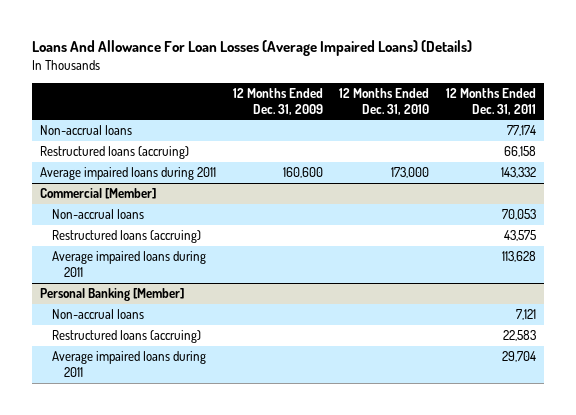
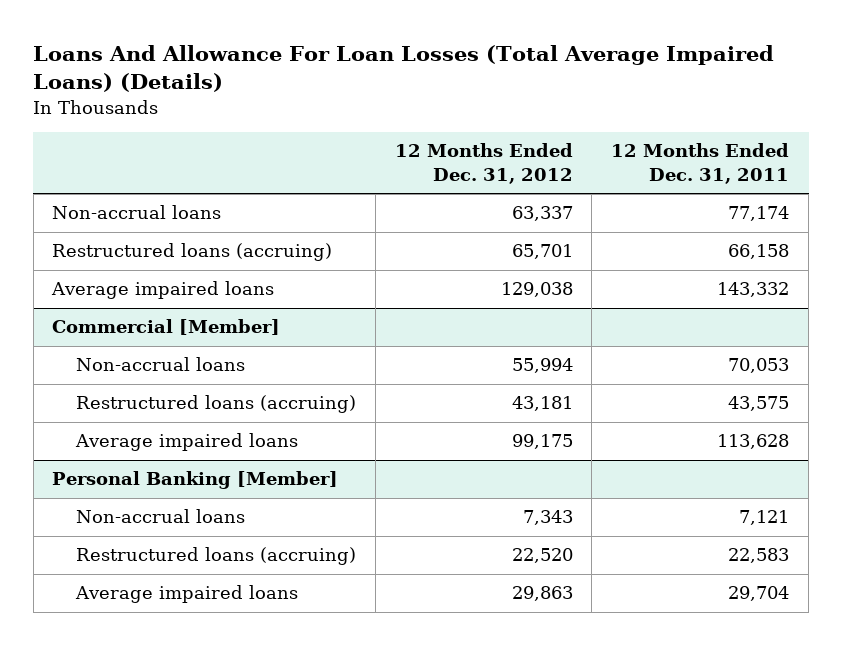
- Loans And Allowance For Loan Losses (Average Impaired Loans) (Details)
+ Loans And Allowance For Loan Losses (Total Average Impaired Loans) (Details)
- | 12 Months Ended Dec. 31, 2009 | 12 Months Ended Dec. 31, 2010 | 12 Months Ended Dec. 31, 2011
+ | 12 Months Ended Dec. 31, 2012 | 12 Months Ended Dec. 31, 2011
- Average impaired loans during 2011 | 160,600 | 173,000 | 143,332
+ Average impaired loans | 129,038 | 143,332
@ Commercial [Member]
- Average impaired loans during 2011 | | | 113,628
+ Average impaired loans | 99,175 | 113,628
@ Personal Banking [Member]
- Average impaired loans during 2011 | | | 29,704
+ Average impaired loans | 29,863 | 29,704

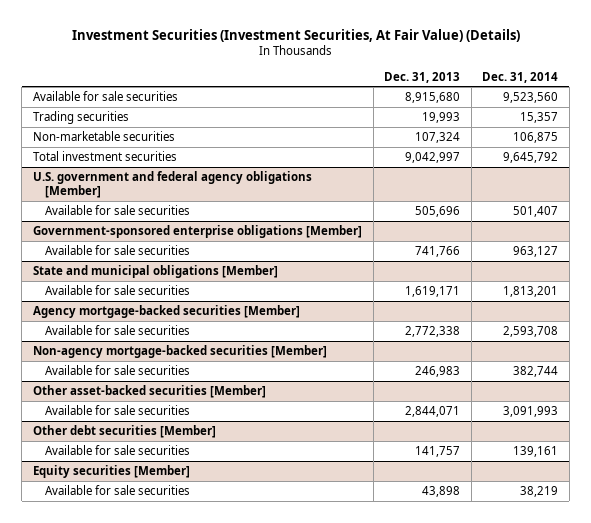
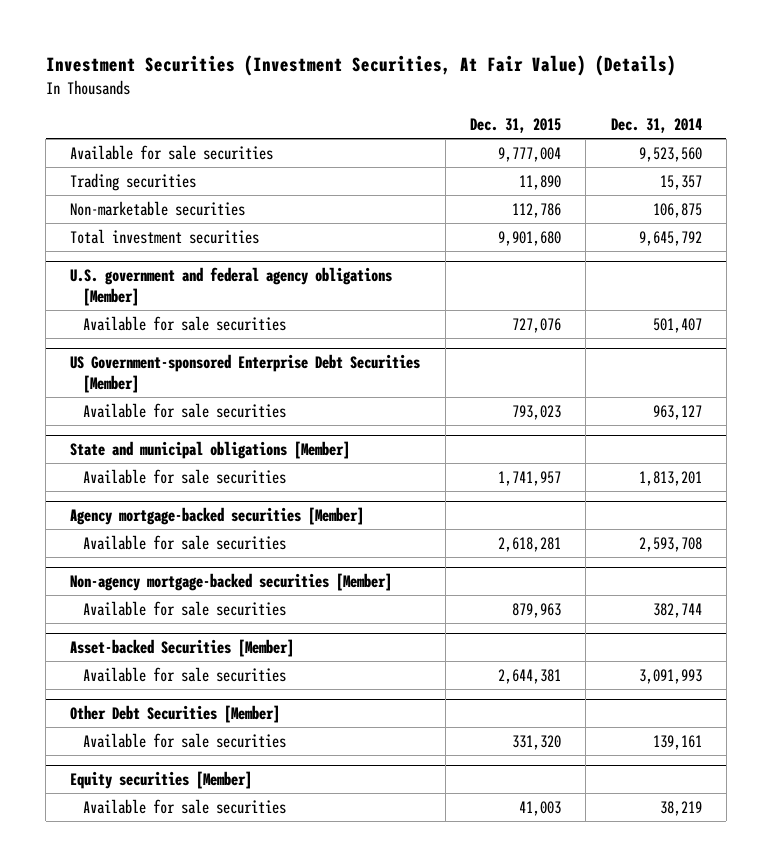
- | Dec. 31, 2013 | Dec. 31, 2014
+ | Dec. 31, 2015 | Dec. 31, 2014
- Government-sponsored enterprise obligations [Member]
+ US Government-sponsored Enterprise Debt Securities [Member]
- Other asset-backed securities [Member]
+ Asset-backed Securities [Member]
- Other debt securities [Member]
+ Other Debt Securities [Member]

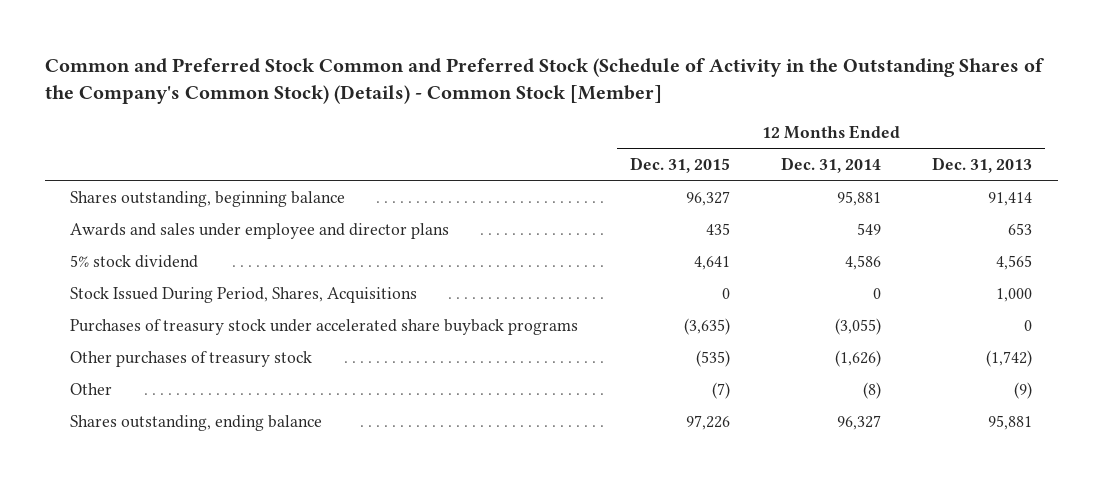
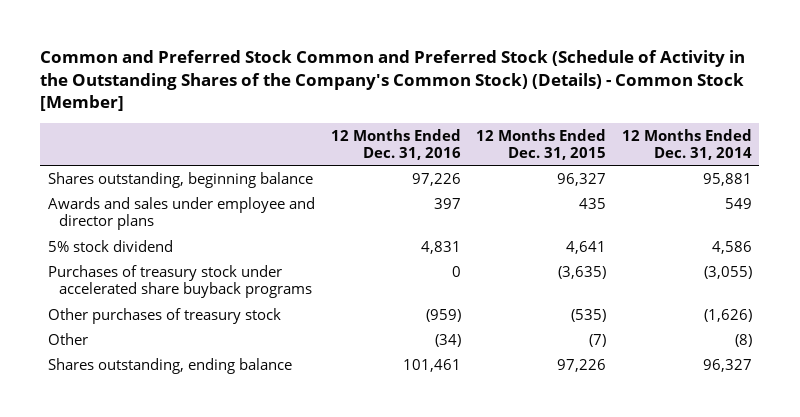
- | 12 Months Ended Dec. 31, 2015 | 12 Months Ended Dec. 31, 2014 | 12 Months Ended Dec. 31, 2013
+ | 12 Months Ended Dec. 31, 2016 | 12 Months Ended Dec. 31, 2015 | 12 Months Ended Dec. 31, 2014
- Stock Issued During Period, Shares, Acquisitions | 0 | 0 | 1,000

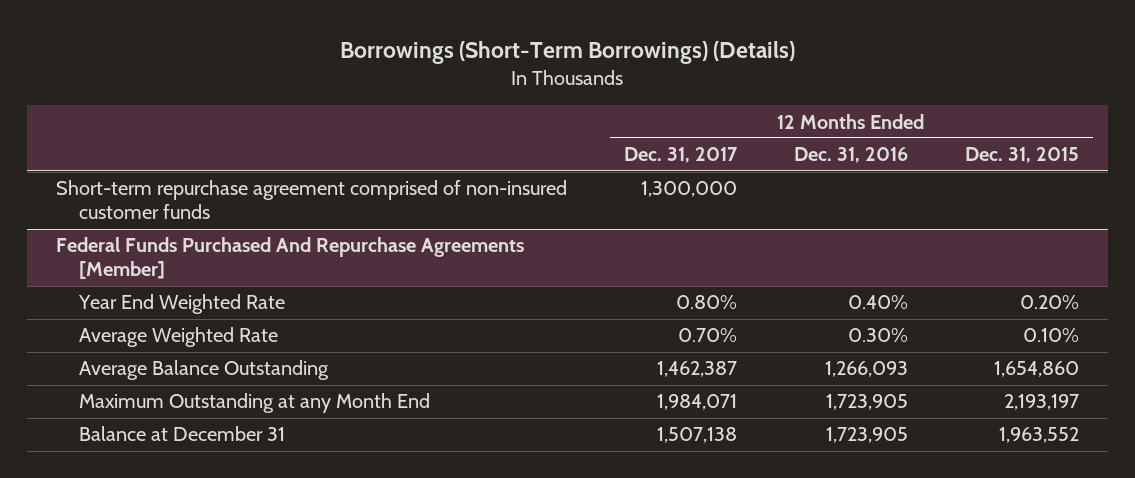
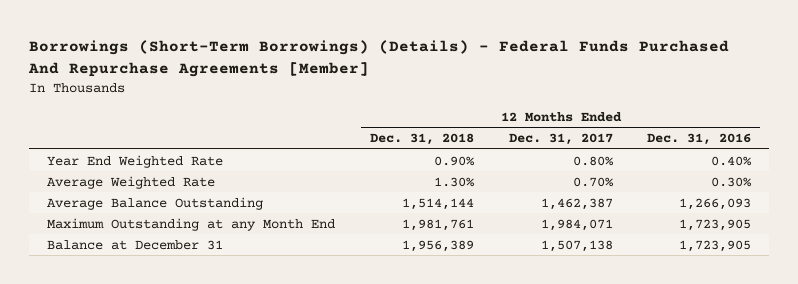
- Borrowings (Short-Term Borrowings) (Details)
+ Borrowings (Short-Term Borrowings) (Details) - Federal Funds Purchased And Repurchase Agreements [Member]
- | 12 Months Ended Dec. 31, 2017 | 12 Months Ended Dec. 31, 2016 | 12 Months Ended Dec. 31, 2015
+ | 12 Months Ended Dec. 31, 2018 | 12 Months Ended Dec. 31, 2017 | 12 Months Ended Dec. 31, 2016
- Short-term repurchase agreement comprised of non-insured customer funds | 1,300,000 | |
- Federal Funds Purchased And Repurchase Agreements [Member]

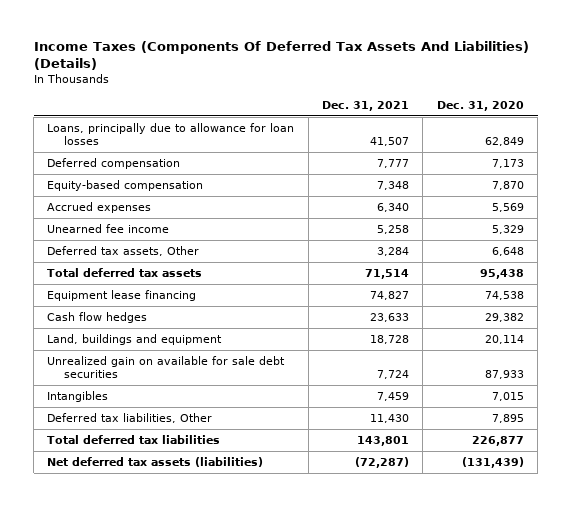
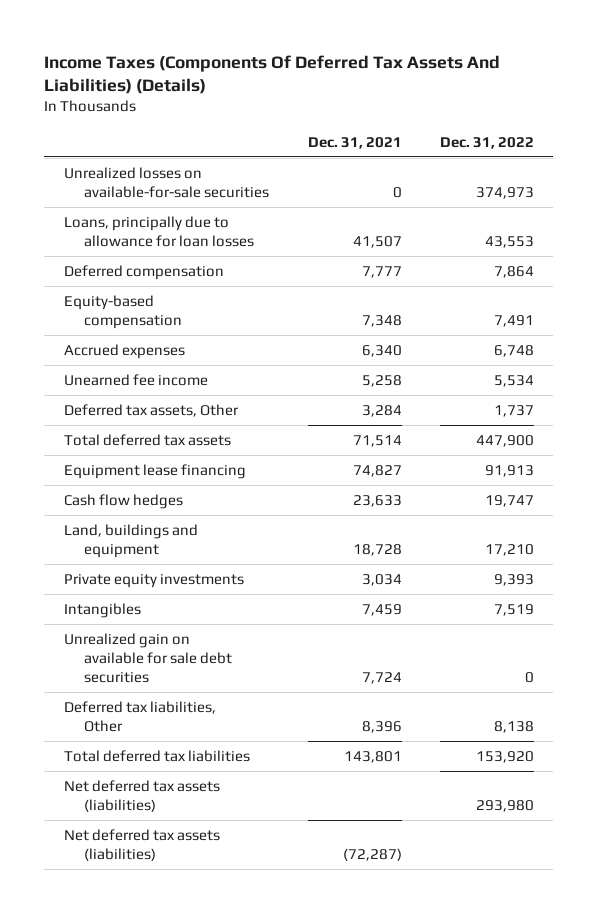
- | Dec. 31, 2021 | Dec. 31, 2020
+ | Dec. 31, 2021 | Dec. 31, 2022
+ Unrealized losses on available-for-sale securities | 0 | 374,973
+ Private equity investments | 3,034 | 9,393
- Deferred tax liabilities, Other | 11,430 | 7,895
moved down: Unrealized gain on available for sale debt securities | 7,724 | 0
+ Deferred tax liabilities, Other | 8,396 | 8,138
+ Net deferred tax assets (liabilities) | | 293,980

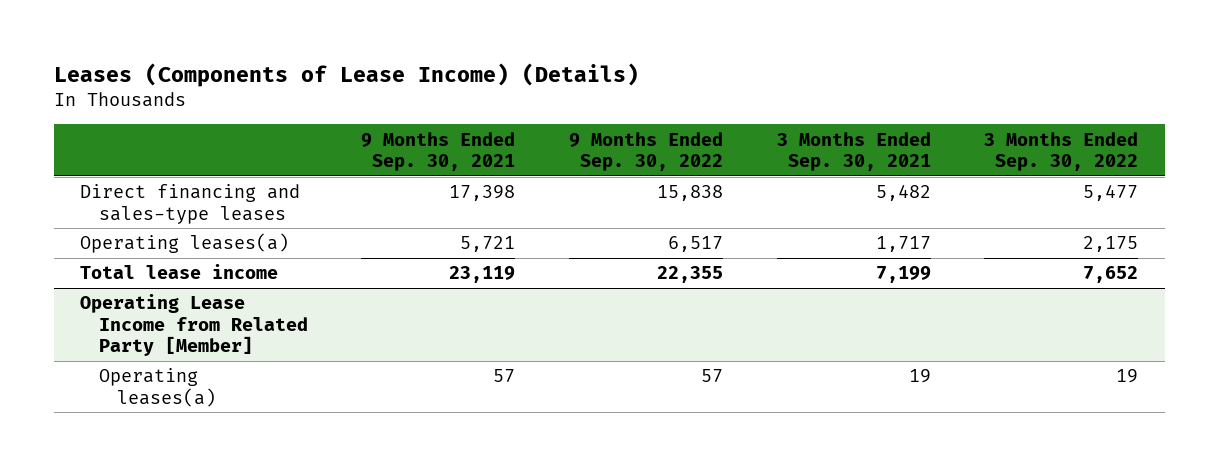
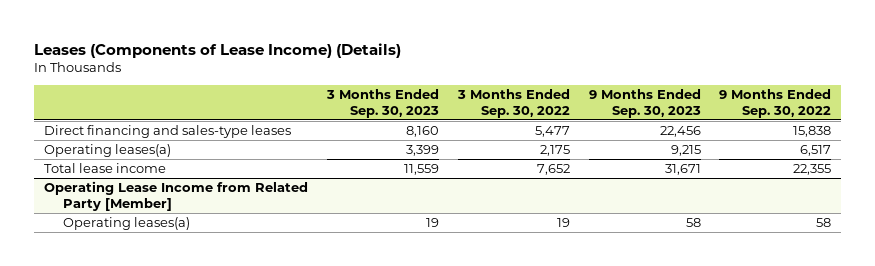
- | 9 Months Ended Sep. 30, 2021 | 9 Months Ended Sep. 30, 2022 | 3 Months Ended Sep. 30, 2021 | 3 Months Ended Sep. 30, 2022
+ | 3 Months Ended Sep. 30, 2023 | 3 Months Ended Sep. 30, 2022 | 9 Months Ended Sep. 30, 2023 | 9 Months Ended Sep. 30, 2022
@ Operating Lease Income from Related Party [Member]
- Operating leases(a) | 57 | 57 | 19 | 19
+ Operating leases(a) | 19 | 19 | 58 | 58

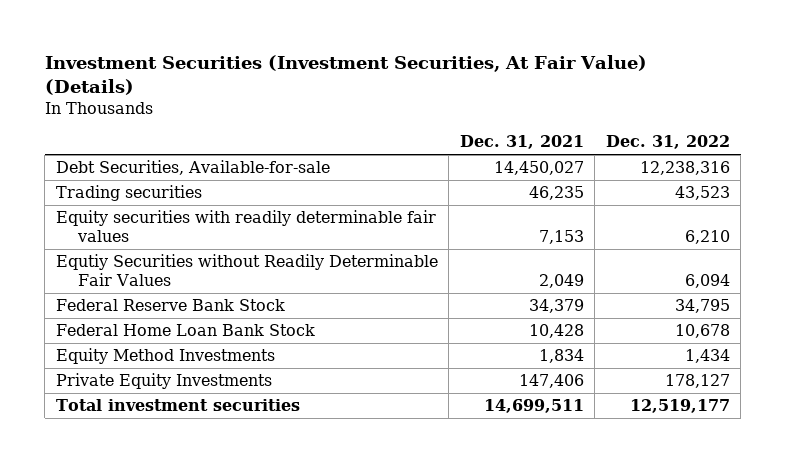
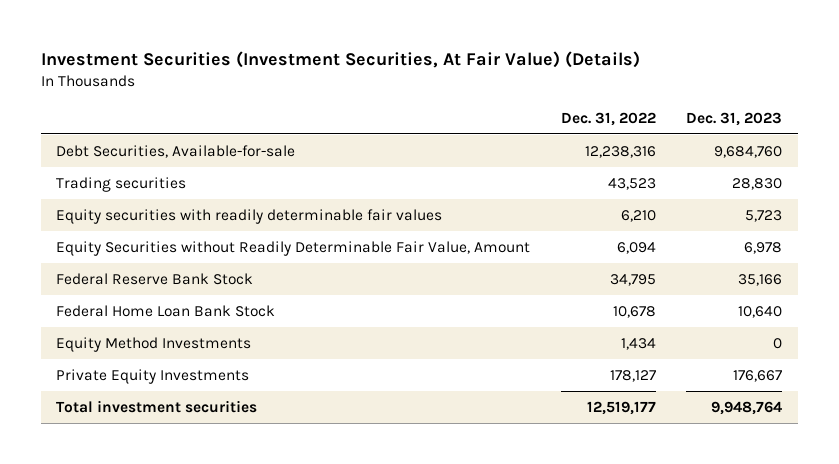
- | Dec. 31, 2021 | Dec. 31, 2022
+ | Dec. 31, 2022 | Dec. 31, 2023
- Equtiy Securities without Readily Determinable Fair Values | 2,049 | 6,094
+ Equity Securities without Readily Determinable Fair Value, Amount | 6,094 | 6,978

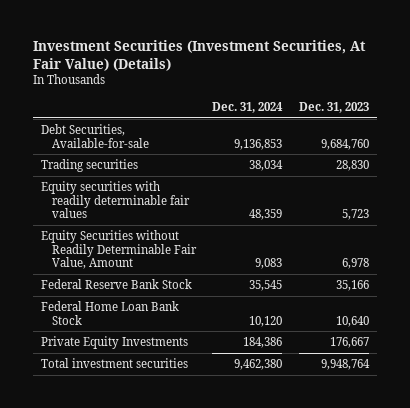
- | Dec. 31, 2022 | Dec. 31, 2023
+ | Dec. 31, 2024 | Dec. 31, 2023
- Equity Method Investments | 1,434 | 0

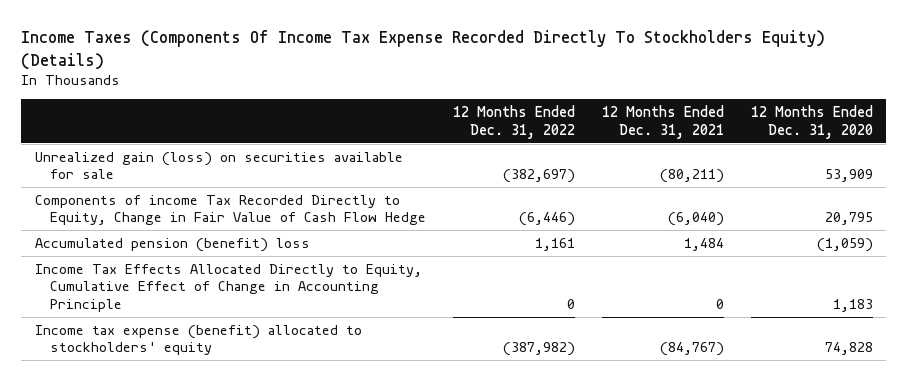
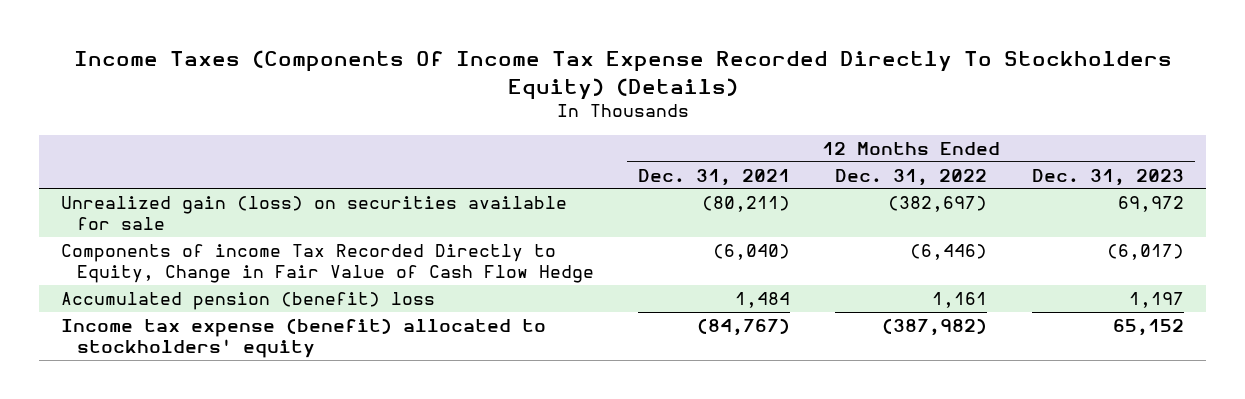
- | 12 Months Ended Dec. 31, 2022 | 12 Months Ended Dec. 31, 2021 | 12 Months Ended Dec. 31, 2020
+ | 12 Months Ended Dec. 31, 2021 | 12 Months Ended Dec. 31, 2022 | 12 Months Ended Dec. 31, 2023
- Income Tax Effects Allocated Directly to Equity, Cumulative Effect of Change in Accounting Principle | 0 | 0 | 1,183

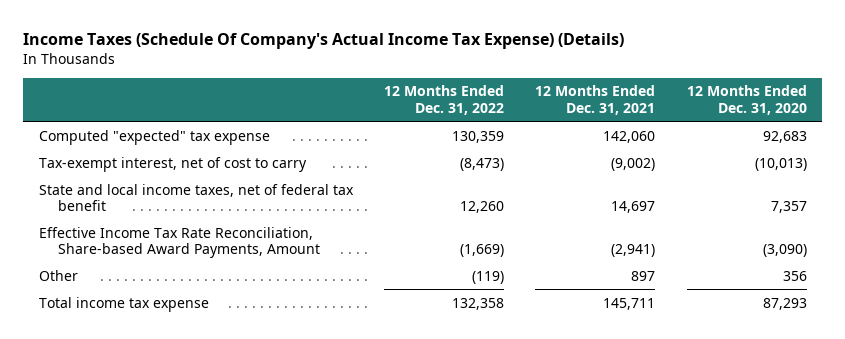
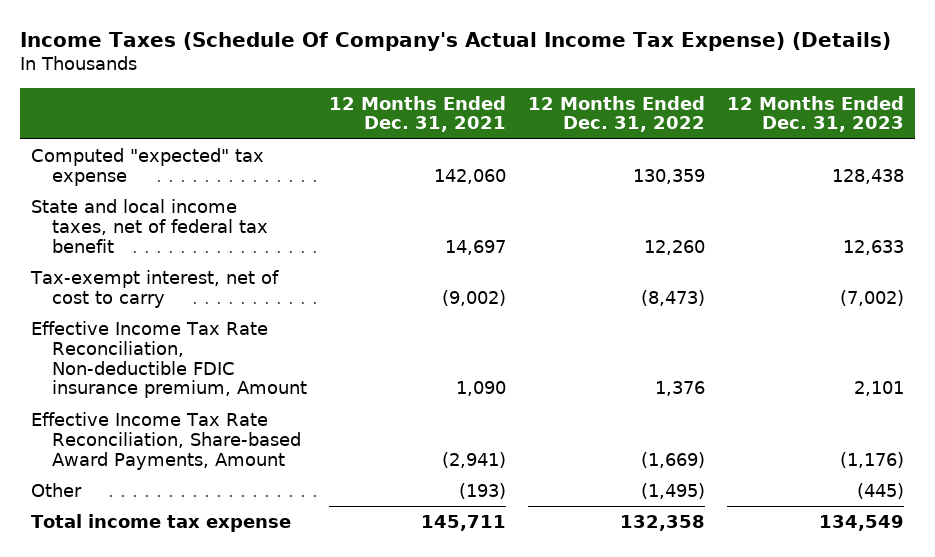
- | 12 Months Ended Dec. 31, 2022 | 12 Months Ended Dec. 31, 2021 | 12 Months Ended Dec. 31, 2020
+ | 12 Months Ended Dec. 31, 2021 | 12 Months Ended Dec. 31, 2022 | 12 Months Ended Dec. 31, 2023
moved down: Tax-exempt interest, net of cost to carry | (9,002) | (8,473) | (7,002)
+ Effective Income Tax Rate Reconciliation, Non-deductible FDIC insurance premium, Amount | 1,090 | 1,376 | 2,101
- Other | (119) | 897 | 356
+ Other | (193) | (1,495) | (445)

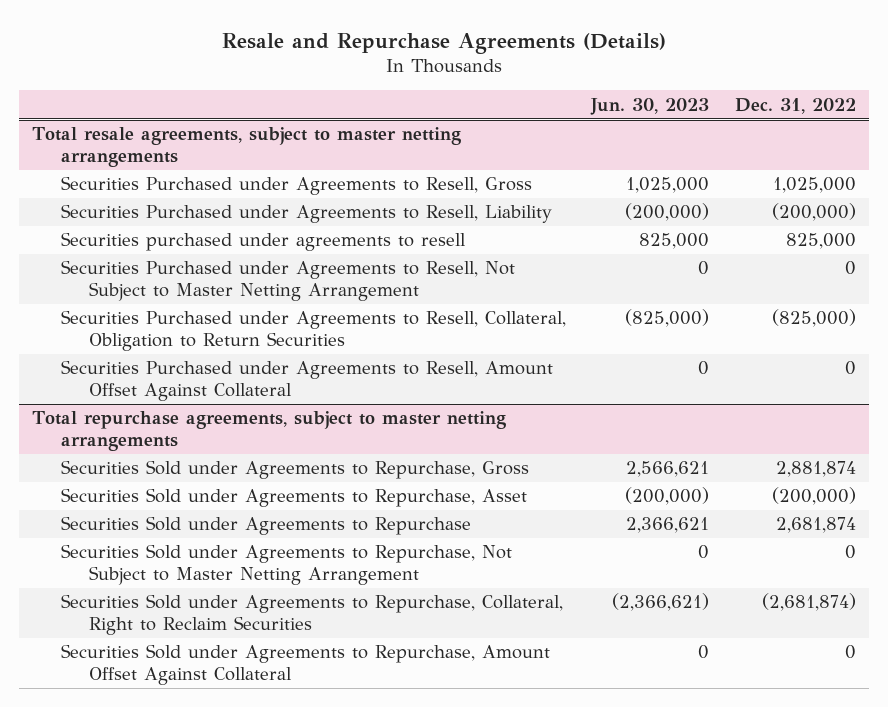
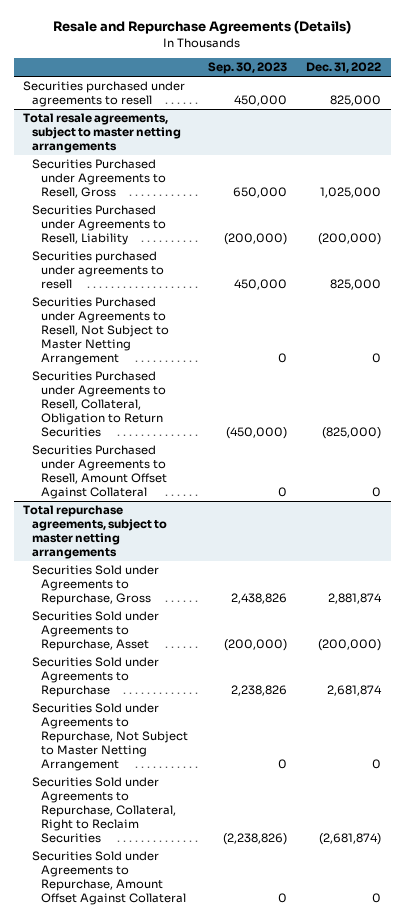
- | Jun. 30, 2023 | Dec. 31, 2022
+ | Sep. 30, 2023 | Dec. 31, 2022
+ Securities purchased under agreements to resell | 450,000 | 825,000

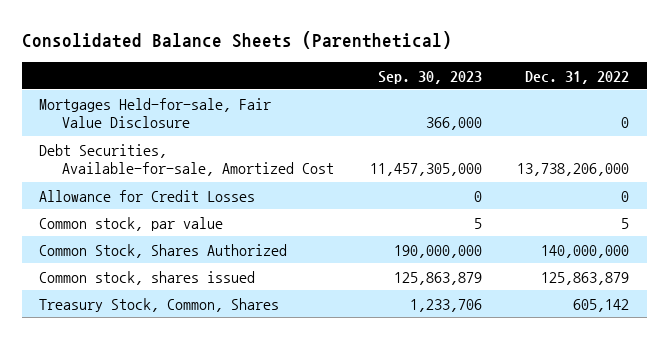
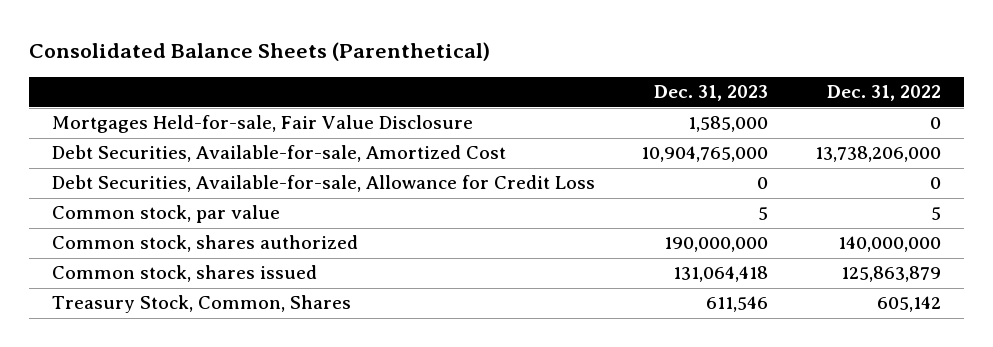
- | Sep. 30, 2023 | Dec. 31, 2022
+ | Dec. 31, 2023 | Dec. 31, 2022
- Allowance for Credit Losses | 0 | 0
+ Debt Securities, Available-for-sale, Allowance for Credit Loss | 0 | 0
- Common Stock, Shares Authorized | 190,000,000 | 140,000,000
+ Common stock, shares authorized | 190,000,000 | 140,000,000

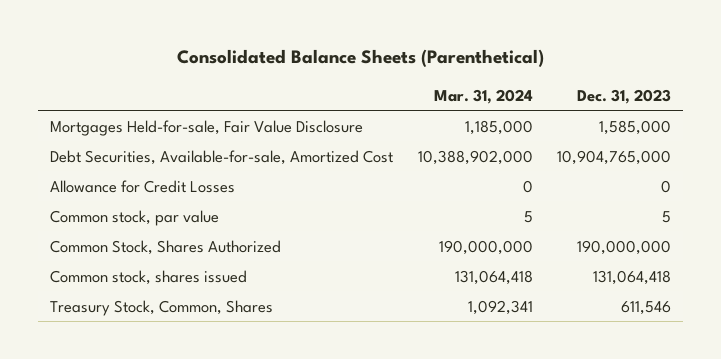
- | Dec. 31, 2023 | Dec. 31, 2022
+ | Mar. 31, 2024 | Dec. 31, 2023
- Debt Securities, Available-for-sale, Allowance for Credit Loss | 0 | 0
+ Allowance for Credit Losses | 0 | 0
- Common stock, shares authorized | 190,000,000 | 140,000,000
+ Common Stock, Shares Authorized | 190,000,000 | 190,000,000

